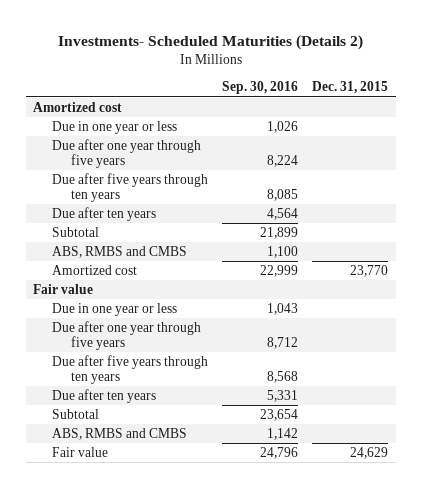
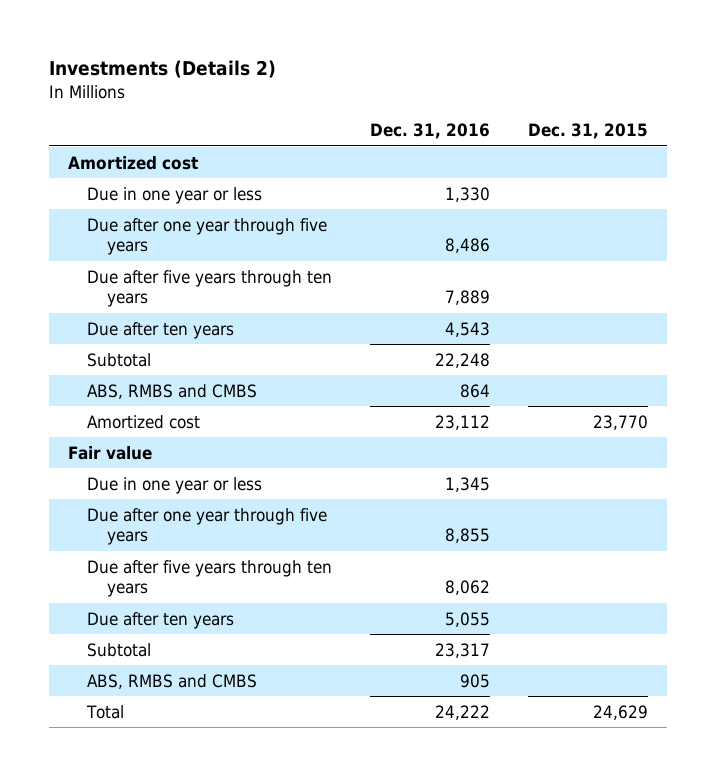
- Investments- Scheduled Maturities (Details 2)
+ Investments (Details 2)
- | Sep. 30, 2016 | Dec. 31, 2015
+ | Dec. 31, 2016 | Dec. 31, 2015
- Fair value | 24,796 | 24,629
+ Total | 24,222 | 24,629

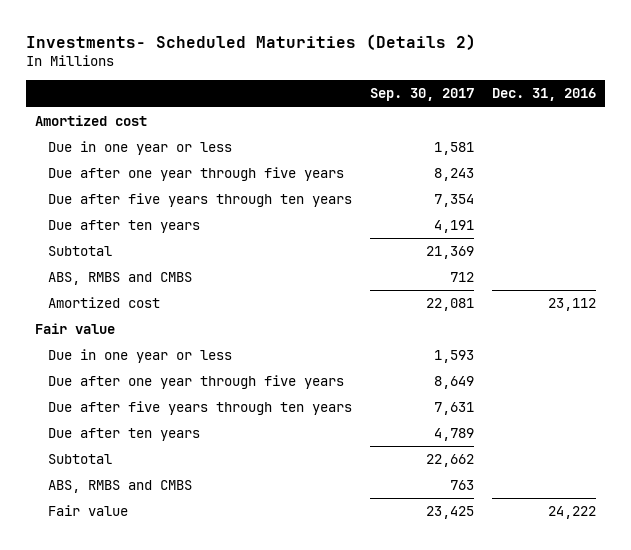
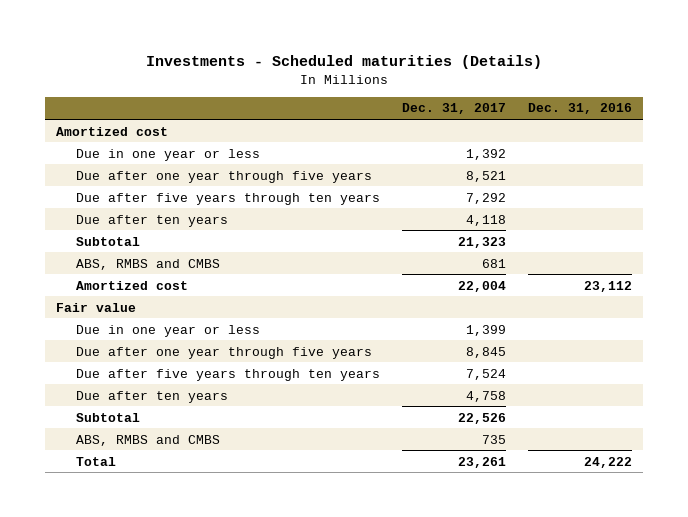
- Investments- Scheduled Maturities (Details 2)
+ Investments - Scheduled maturities (Details)
- | Sep. 30, 2017 | Dec. 31, 2016
+ | Dec. 31, 2017 | Dec. 31, 2016
- Fair value | 23,425 | 24,222
+ Total | 23,261 | 24,222

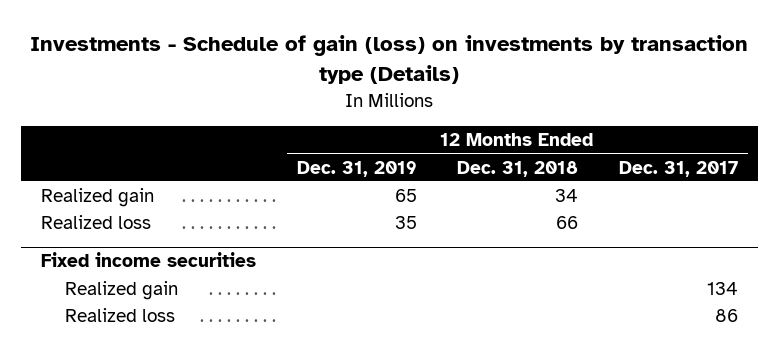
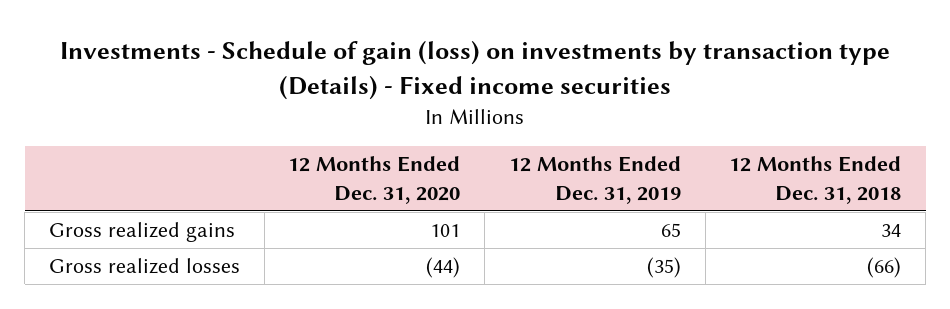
- Investments - Schedule of gain (loss) on investments by transaction type (Details)
+ Investments - Schedule of gain (loss) on investments by transaction type (Details) - Fixed income securities
- | 12 Months Ended Dec. 31, 2019 | 12 Months Ended Dec. 31, 2018 | 12 Months Ended Dec. 31, 2017
+ | 12 Months Ended Dec. 31, 2020 | 12 Months Ended Dec. 31, 2019 | 12 Months Ended Dec. 31, 2018
- Realized gain | 65 | 34 |
- Realized loss | 35 | 66 |
- Fixed income securities
- Realized gain | | | 134
- Realized loss | | | 86
+ Gross realized gains | 101 | 65 | 34
+ Gross realized losses | (44) | (35) | (66)

